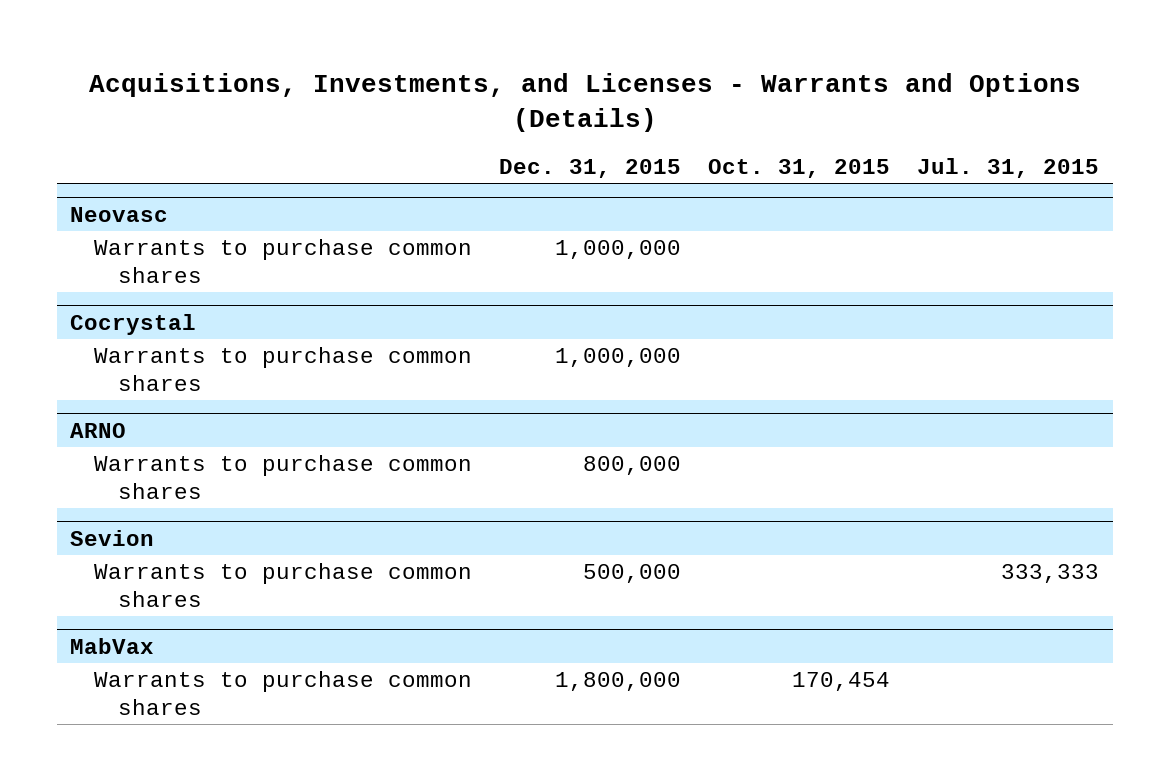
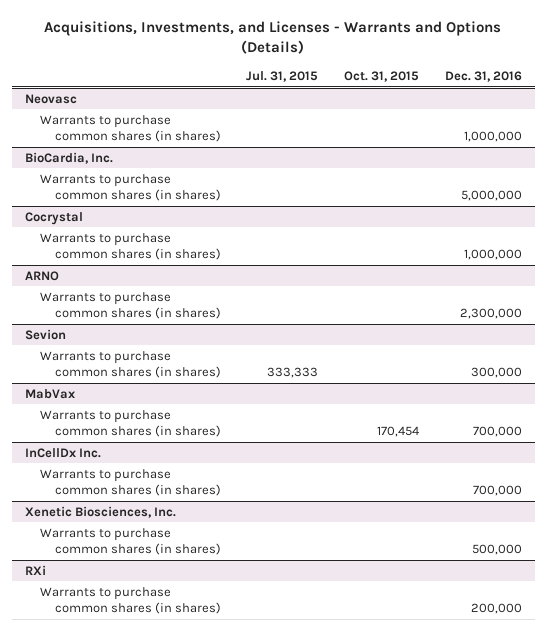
- | Dec. 31, 2015 | Oct. 31, 2015 | Jul. 31, 2015
+ | Jul. 31, 2015 | Oct. 31, 2015 | Dec. 31, 2016
@ Neovasc
- Warrants to purchase common shares | 1,000,000 | |
+ Warrants to purchase common shares (in shares) | | | 1,000,000
+ BioCardia, Inc.
+ Warrants to purchase common shares (in shares) | | | 5,000,000
@ Cocrystal
- Warrants to purchase common shares | 1,000,000 | |
+ Warrants to purchase common shares (in shares) | | | 1,000,000
@ ARNO
- Warrants to purchase common shares | 800,000 | |
+ Warrants to purchase common shares (in shares) | | | 2,300,000
@ Sevion
- Warrants to purchase common shares | 500,000 | | 333,333
+ Warrants to purchase common shares (in shares) | 333,333 | | 300,000
@ MabVax
- Warrants to purchase common shares | 1,800,000 | 170,454 |
+ Warrants to purchase common shares (in shares) | | 170,454 | 700,000
+ InCellDx Inc.
+ Warrants to purchase common shares (in shares) | | | 700,000
+ Xenetic Biosciences, Inc.
+ Warrants to purchase common shares (in shares) | | | 500,000
+ RXi
+ Warrants to purchase common shares (in shares) | | | 200,000

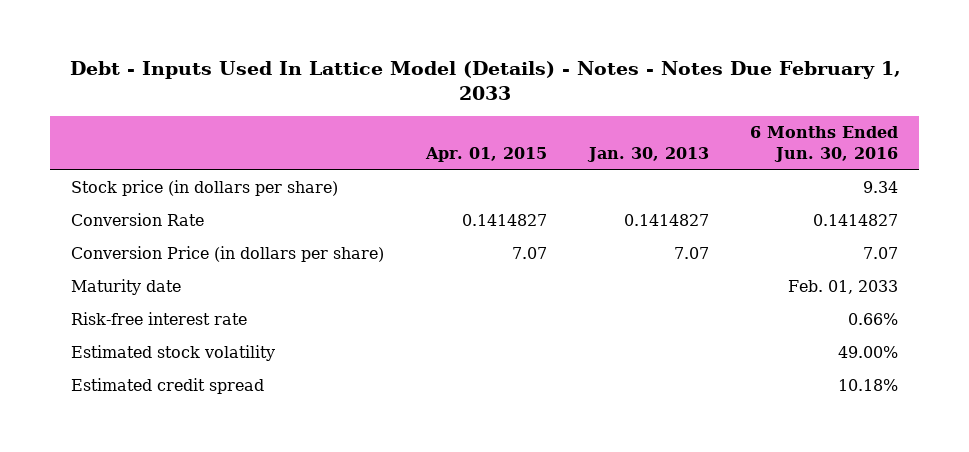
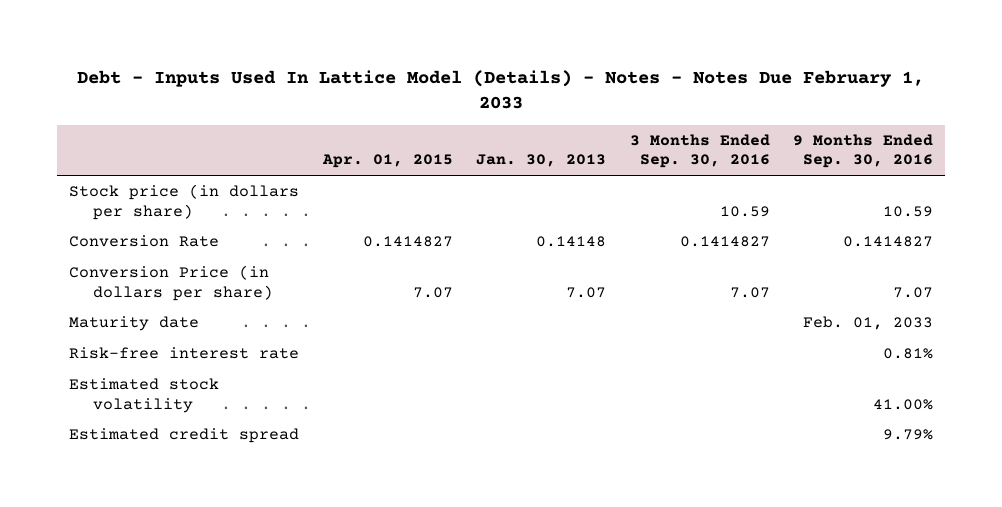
- | Apr. 01, 2015 | Jan. 30, 2013 | 6 Months Ended Jun. 30, 2016
+ | Apr. 01, 2015 | Jan. 30, 2013 | 3 Months Ended Sep. 30, 2016 | 9 Months Ended Sep. 30, 2016
- Conversion Rate | 0.1414827 | 0.1414827 | 0.1414827
+ Conversion Rate | 0.1414827 | 0.14148 | 0.1414827 | 0.1414827

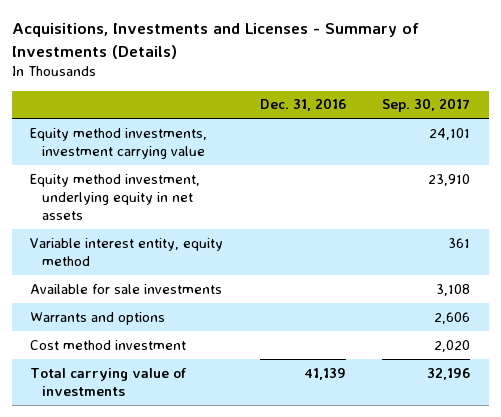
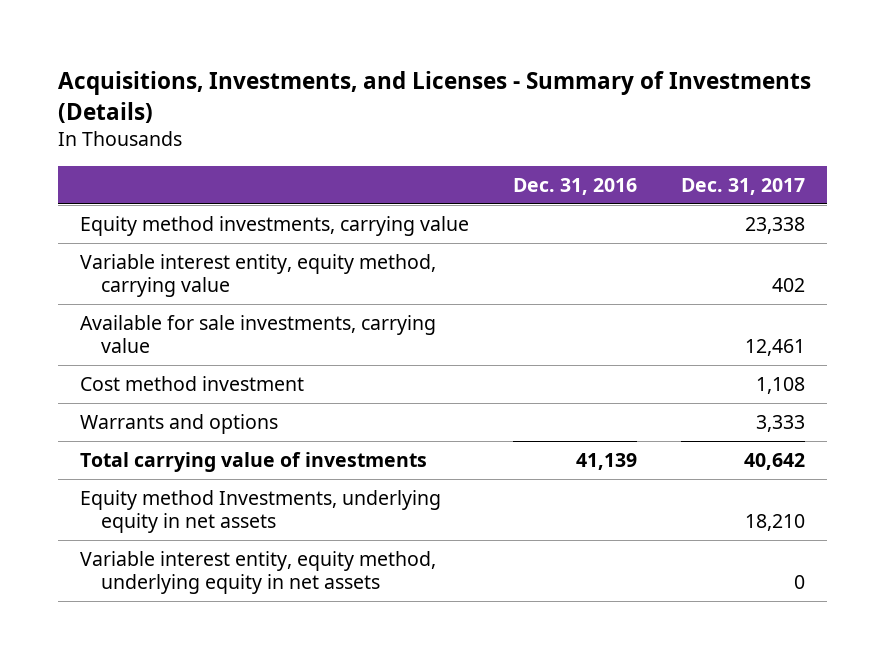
- Acquisitions, Investments and Licenses - Summary of Investments (Details)
+ Acquisitions, Investments, and Licenses - Summary of Investments (Details)
- | Dec. 31, 2016 | Sep. 30, 2017
+ | Dec. 31, 2016 | Dec. 31, 2017
- Equity method investments, investment carrying value | | 24,101
- Equity method investment, underlying equity in net assets | | 23,910
- Variable interest entity, equity method | | 361
- Available for sale investments | | 3,108
+ Equity method investments, carrying value | | 23,338
+ Variable interest entity, equity method, carrying value | | 402
+ Available for sale investments, carrying value | | 12,461
moved down: Warrants and options | | 3,333
+ Equity method Investments, underlying equity in net assets | | 18,210
+ Variable interest entity, equity method, underlying equity in net assets | | 0

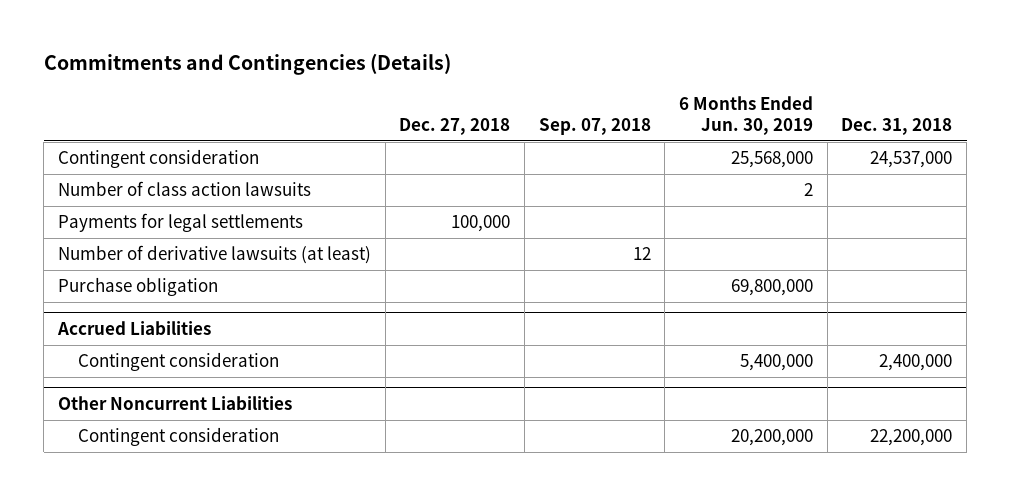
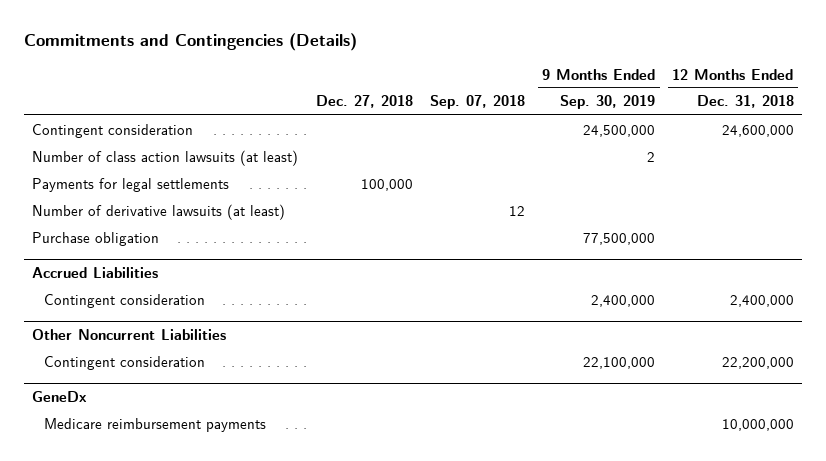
- | Dec. 27, 2018 | Sep. 07, 2018 | 6 Months Ended Jun. 30, 2019 | Dec. 31, 2018
+ | Dec. 27, 2018 | Sep. 07, 2018 | 9 Months Ended Sep. 30, 2019 | 12 Months Ended Dec. 31, 2018
- Number of class action lawsuits | | | 2 |
+ Number of class action lawsuits (at least) | | | 2 |
+ GeneDx
+ Medicare reimbursement payments | | | | 10,000,000

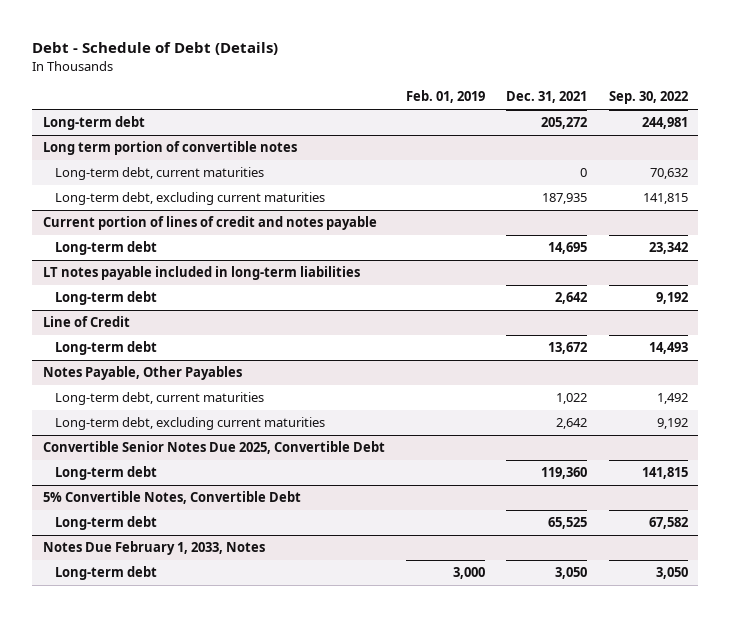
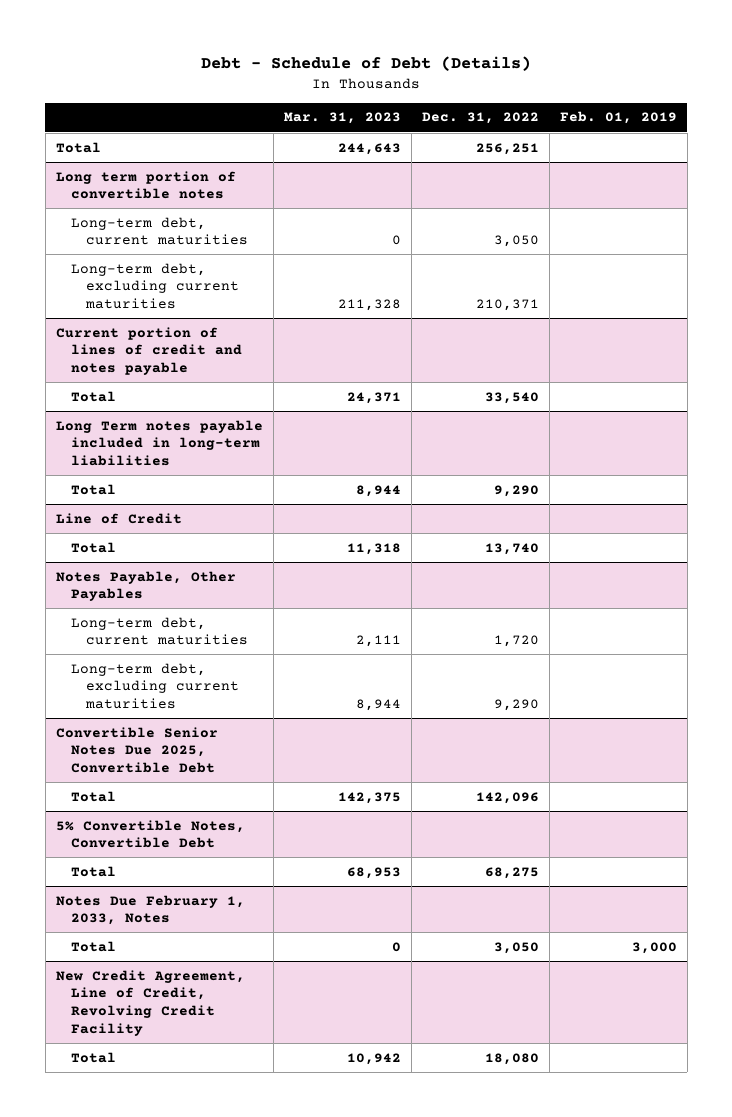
- | Feb. 01, 2019 | Dec. 31, 2021 | Sep. 30, 2022
+ | Mar. 31, 2023 | Dec. 31, 2022 | Feb. 01, 2019
- Long-term debt | | 205,272 | 244,981
+ Total | 244,643 | 256,251 |
@ Current portion of lines of credit and notes payable
- Long-term debt | | 14,695 | 23,342
- LT notes payable included in long-term liabilities
- Long-term debt | | 2,642 | 9,192
@ Current portion of lines of credit and notes payable
+ Total | 24,371 | 33,540 |
+ Long Term notes payable included in long-term liabilities
+ Total | 8,944 | 9,290 |
@ Line of Credit
- Long-term debt | | 13,672 | 14,493
+ Total | 11,318 | 13,740 |
@ Convertible Senior Notes Due 2025, Convertible Debt
- Long-term debt | | 119,360 | 141,815
+ Total | 142,375 | 142,096 |
@ 5% Convertible Notes, Convertible Debt
- Long-term debt | | 65,525 | 67,582
+ Total | 68,953 | 68,275 |
@ Notes Due February 1, 2033, Notes
- Long-term debt | 3,000 | 3,050 | 3,050
+ Total | 0 | 3,050 | 3,000
+ New Credit Agreement, Line of Credit, Revolving Credit Facility
+ Total | 10,942 | 18,080 |

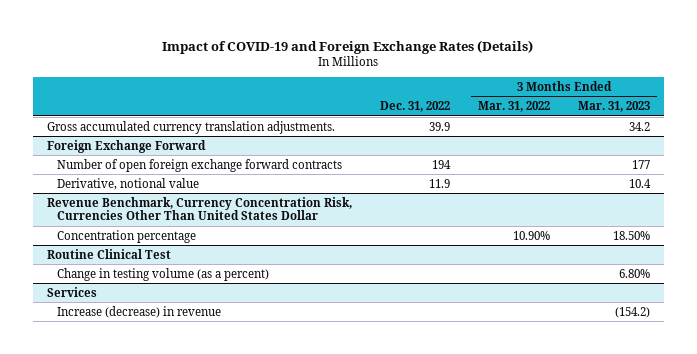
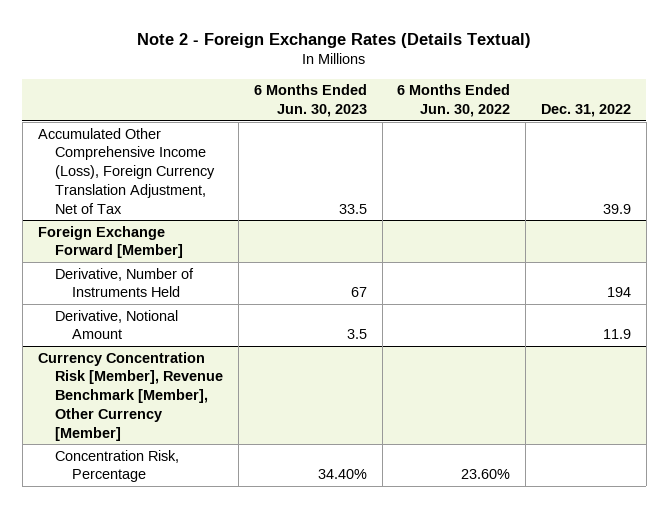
- Impact of COVID-19 and Foreign Exchange Rates (Details)
+ Note 2 - Foreign Exchange Rates (Details Textual)
- | Dec. 31, 2022 | 3 Months Ended Mar. 31, 2022 | 3 Months Ended Mar. 31, 2023
+ | 6 Months Ended Jun. 30, 2023 | 6 Months Ended Jun. 30, 2022 | Dec. 31, 2022
- Gross accumulated currency translation adjustments. | 39.9 | | 34.2
- Foreign Exchange Forward
- Number of open foreign exchange forward contracts | 194 | | 177
- Derivative, notional value | 11.9 | | 10.4
- Revenue Benchmark, Currency Concentration Risk, Currencies Other Than United States Dollar
- Concentration percentage | | 10.90% | 18.50%
- Routine Clinical Test
- Change in testing volume (as a percent) | | | 6.80%
- Services
- Increase (decrease) in revenue | | | (154.2)
+ Accumulated Other Comprehensive Income (Loss), Foreign Currency Translation Adjustment, Net of Tax | 33.5 | | 39.9
+ Foreign Exchange Forward [Member]
+ Derivative, Number of Instruments Held | 67 | | 194
+ Derivative, Notional Amount | 3.5 | | 11.9
+ Currency Concentration Risk [Member], Revenue Benchmark [Member], Other Currency [Member]
+ Concentration Risk, Percentage | 34.40% | 23.60% |

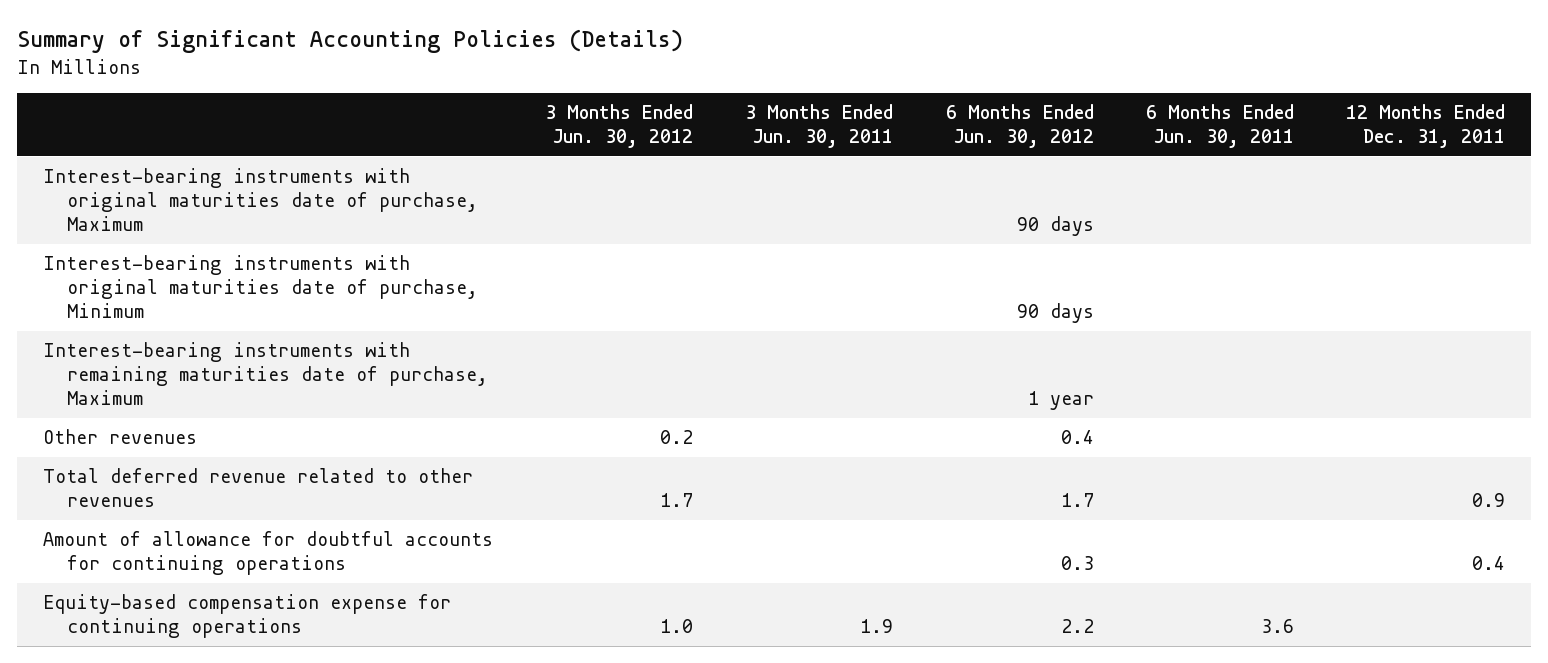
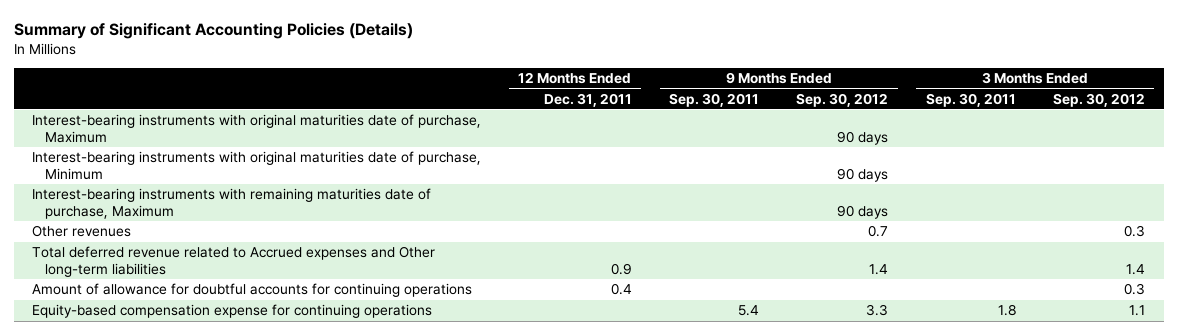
- | 3 Months Ended Jun. 30, 2012 | 3 Months Ended Jun. 30, 2011 | 6 Months Ended Jun. 30, 2012 | 6 Months Ended Jun. 30, 2011 | 12 Months Ended Dec. 31, 2011
+ | 12 Months Ended Dec. 31, 2011 | 9 Months Ended Sep. 30, 2011 | 9 Months Ended Sep. 30, 2012 | 3 Months Ended Sep. 30, 2011 | 3 Months Ended Sep. 30, 2012
- Total deferred revenue related to other revenues | 1.7 | | 1.7 | | 0.9
+ Total deferred revenue related to Accrued expenses and Other long-term liabilities | 0.9 | | 1.4 | | 1.4

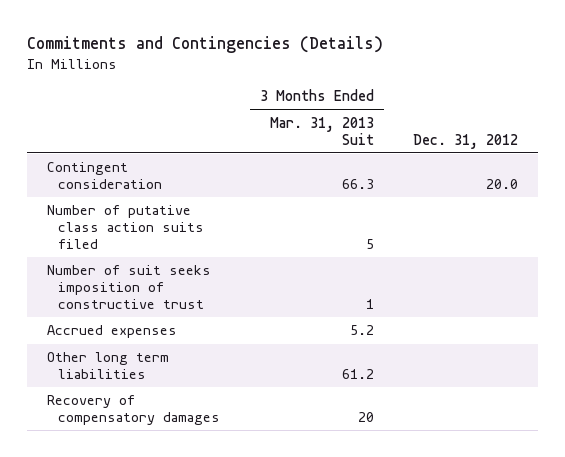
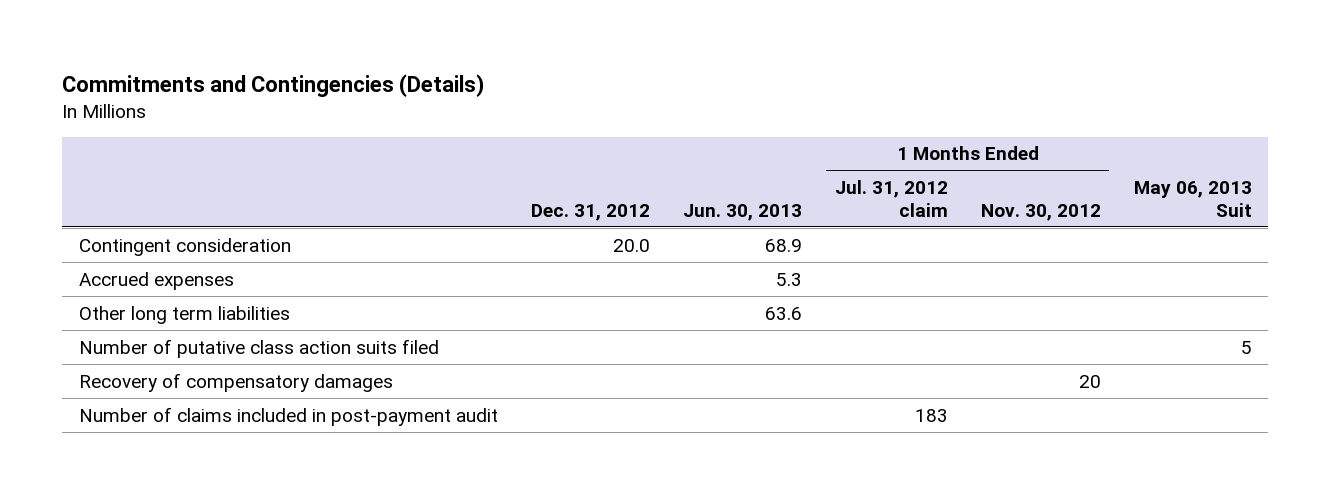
- | 3 Months Ended Mar. 31, 2013 Suit | Dec. 31, 2012
+ | Dec. 31, 2012 | Jun. 30, 2013 | 1 Months Ended Jul. 31, 2012 claim | 1 Months Ended Nov. 30, 2012 | May 06, 2013 Suit
- Number of suit seeks imposition of constructive trust | 1 |
moved down: Number of putative class action suits filed | | | | | 5
+ Number of claims included in post-payment audit | | | 183 | |

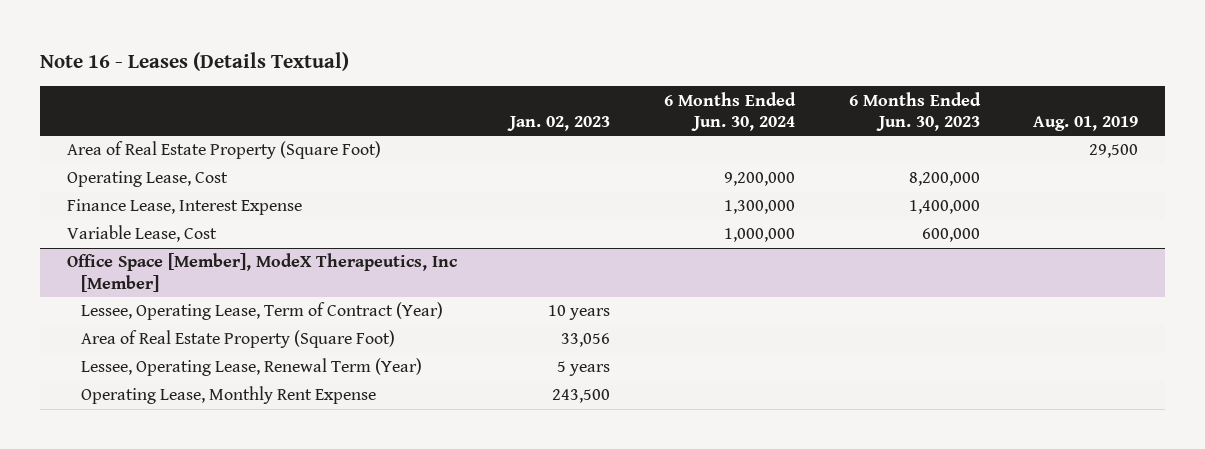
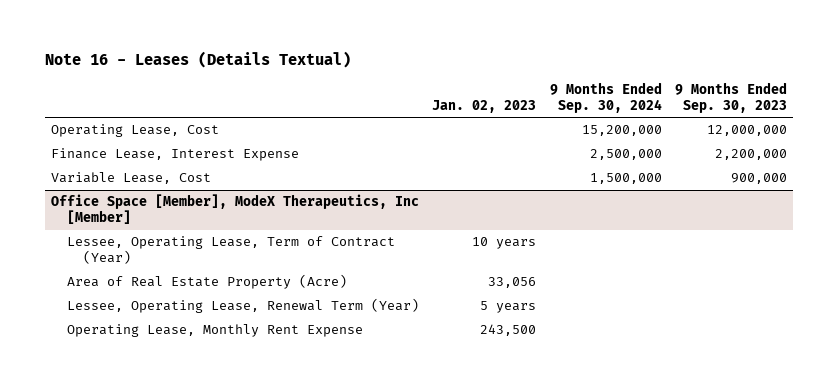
- | Jan. 02, 2023 | 6 Months Ended Jun. 30, 2024 | 6 Months Ended Jun. 30, 2023 | Aug. 01, 2019
+ | Jan. 02, 2023 | 9 Months Ended Sep. 30, 2024 | 9 Months Ended Sep. 30, 2023
- Area of Real Estate Property (Square Foot) | | | | 29,500
@ Office Space [Member], ModeX Therapeutics, Inc [Member]
- Area of Real Estate Property (Square Foot) | 33,056 | | |
+ Area of Real Estate Property (Acre) | 33,056 | |

